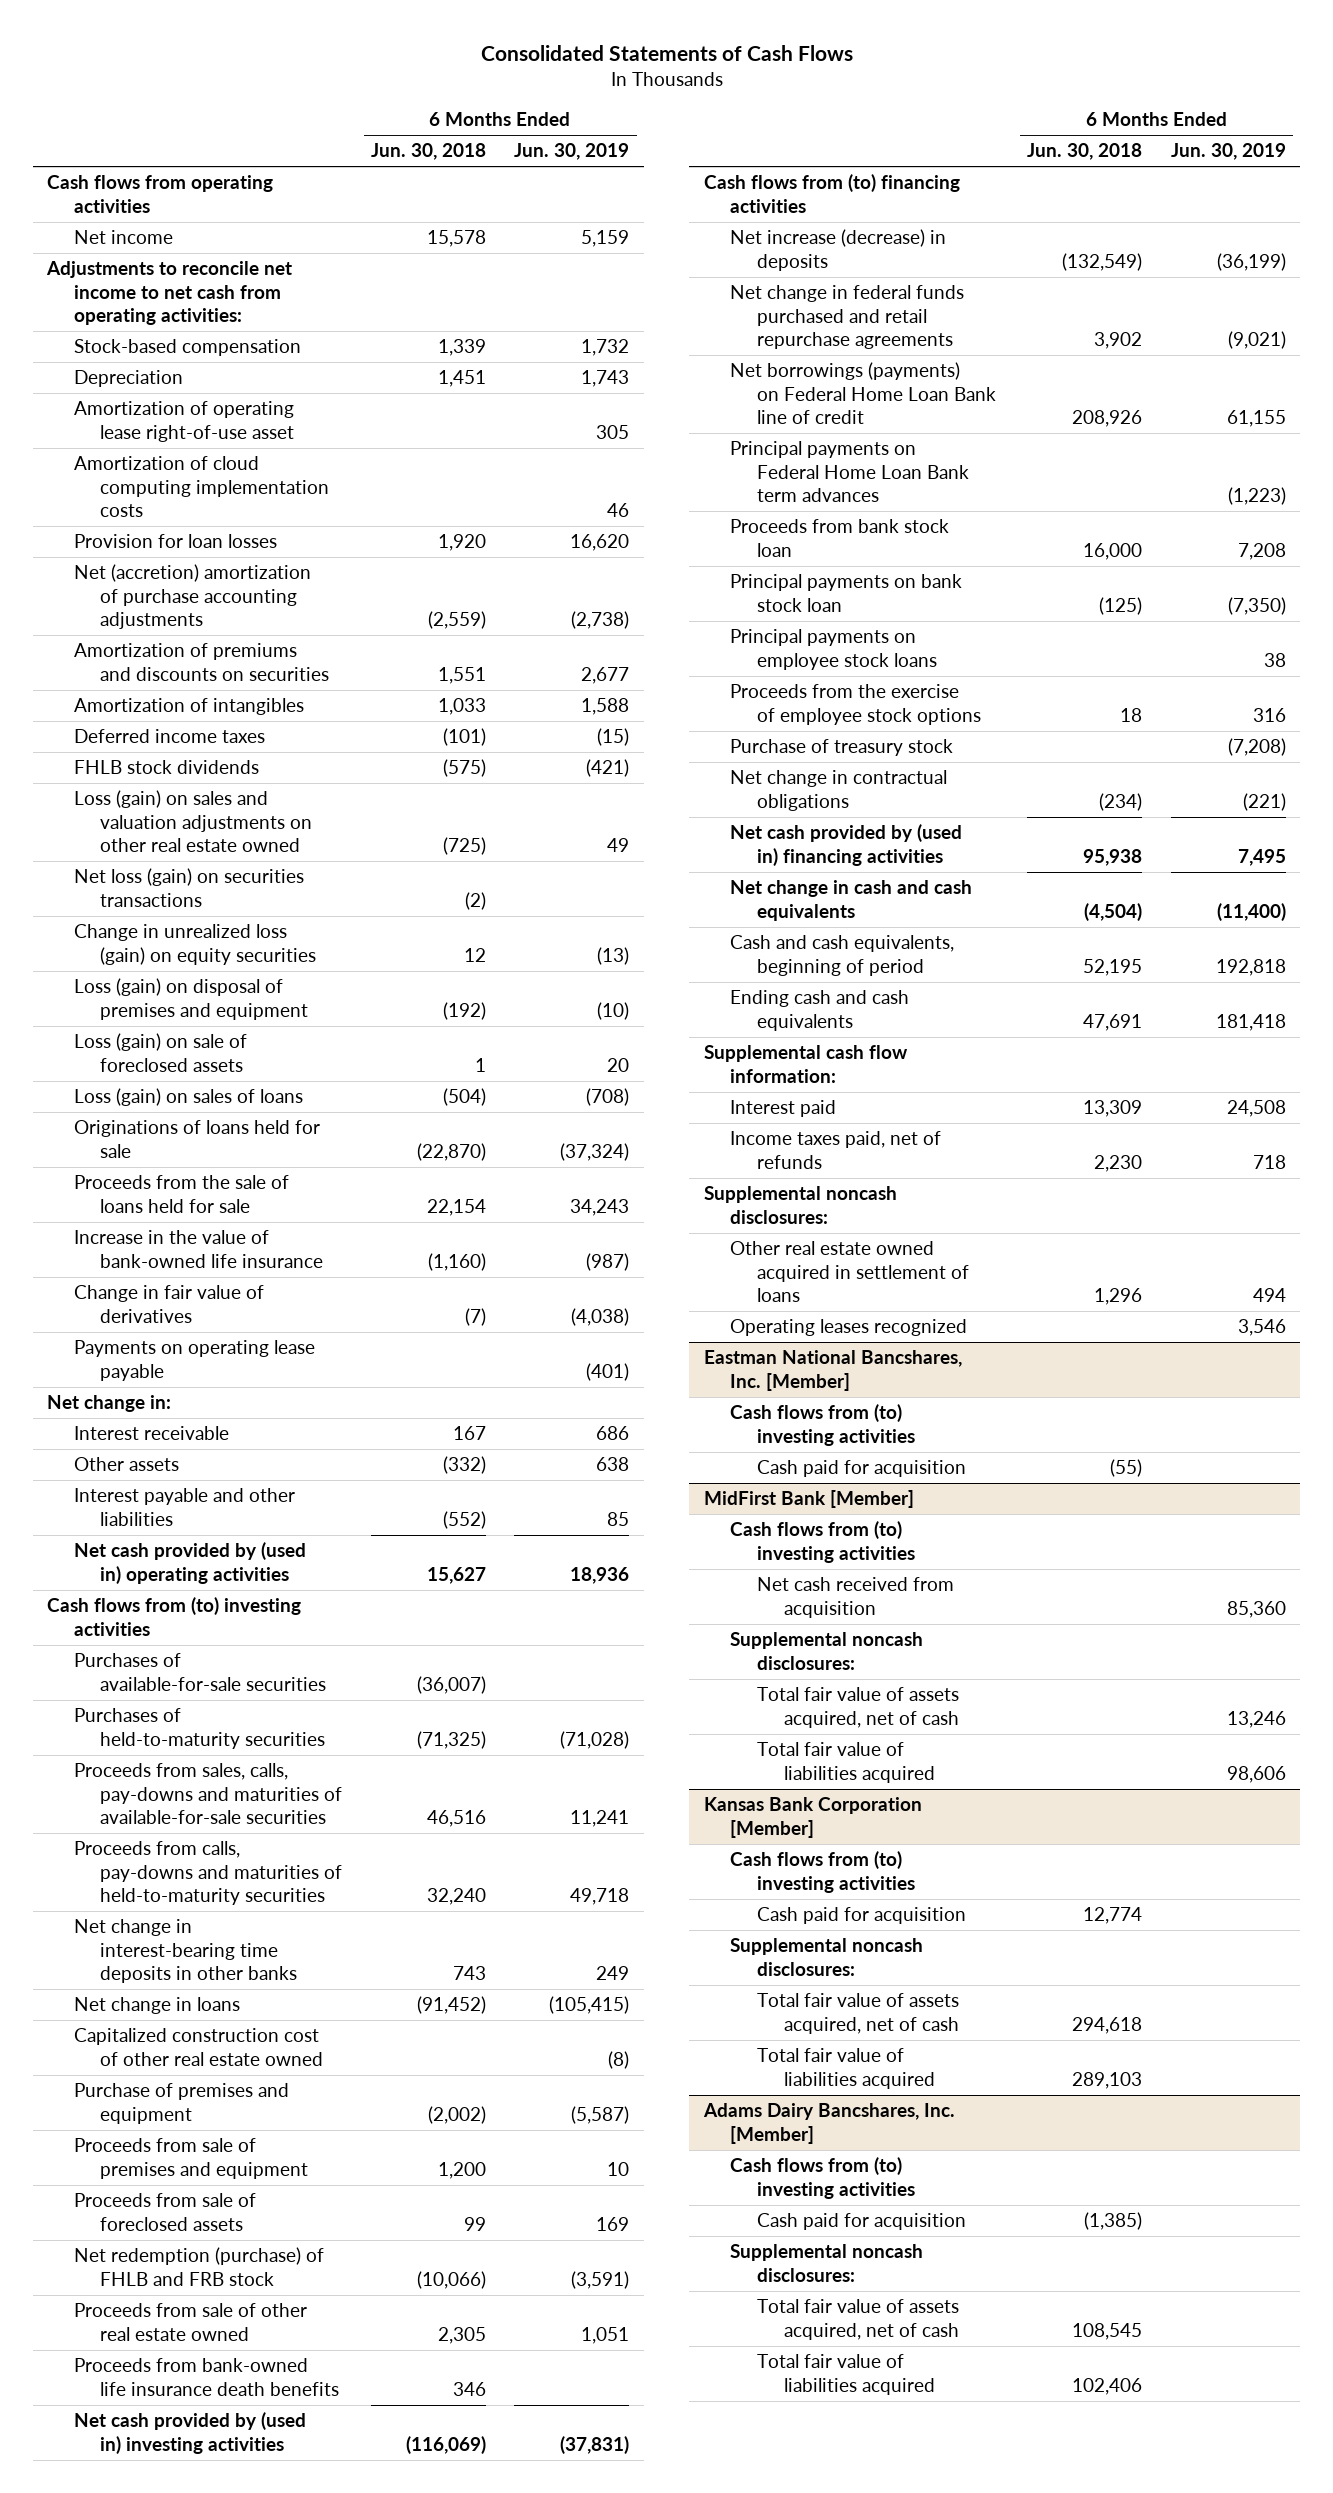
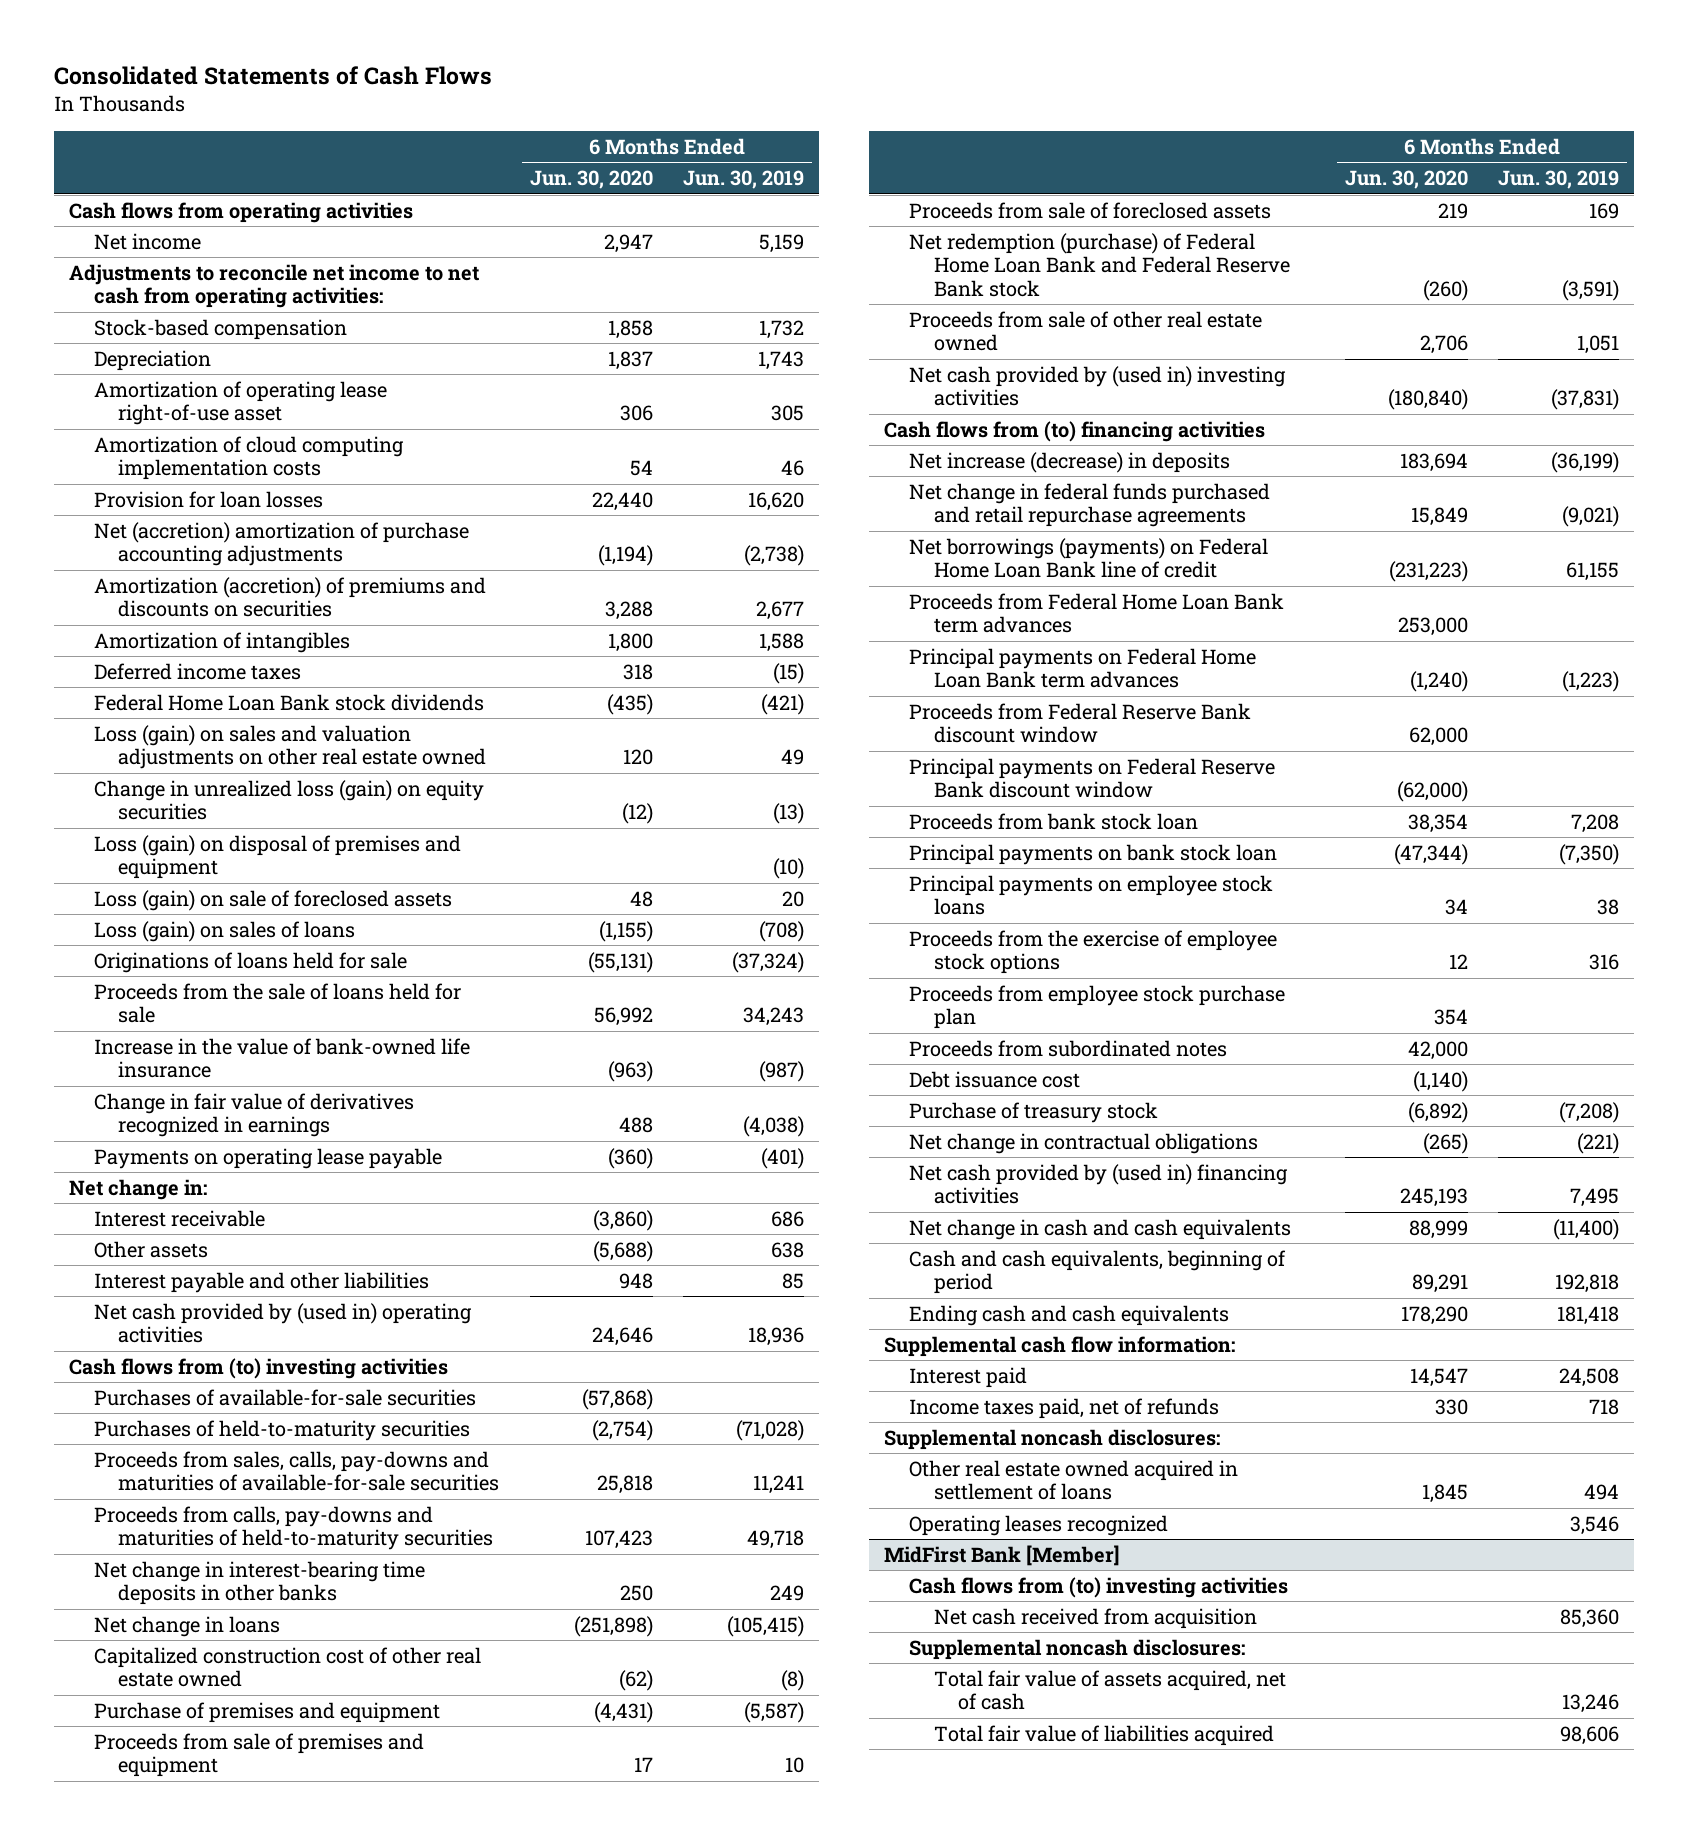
- | 6 Months Ended Jun. 30, 2018 | 6 Months Ended Jun. 30, 2019
+ | 6 Months Ended Jun. 30, 2020 | 6 Months Ended Jun. 30, 2019
- Amortization of premiums and discounts on securities | 1,551 | 2,677
+ Amortization (accretion) of premiums and discounts on securities | 3,288 | 2,677
- FHLB stock dividends | (575) | (421)
+ Federal Home Loan Bank stock dividends | (435) | (421)
- Net loss (gain) on securities transactions | (2) |
- Change in fair value of derivatives | (7) | (4,038)
+ Change in fair value of derivatives recognized in earnings | 488 | (4,038)
- Net redemption (purchase) of FHLB and FRB stock | (10,066) | (3,591)
+ Net redemption (purchase) of Federal Home Loan Bank and Federal Reserve Bank stock | (260) | (3,591)
- Proceeds from bank-owned life insurance death benefits | 346 |
+ Proceeds from Federal Home Loan Bank term advances | 253,000 |
+ Proceeds from Federal Reserve Bank discount window | 62,000 |
+ Principal payments on Federal Reserve Bank discount window | (62,000) |
+ Proceeds from employee stock purchase plan | 354 |
+ Proceeds from subordinated notes | 42,000 |
+ Debt issuance cost | (1,140) |
- Eastman National Bancshares, Inc. [Member]
- Cash flows from (to) investing activities
- Cash paid for acquisition | (55) |
- Kansas Bank Corporation [Member]
- Cash flows from (to) investing activities
- Cash paid for acquisition | 12,774 |
- Supplemental noncash disclosures:
- Total fair value of assets acquired, net of cash | 294,618 |
- Total fair value of liabilities acquired | 289,103 |
- Adams Dairy Bancshares, Inc. [Member]
- Cash flows from (to) investing activities
- Cash paid for acquisition | (1,385) |
- Supplemental noncash disclosures:
- Total fair value of assets acquired, net of cash | 108,545 |
- Total fair value of liabilities acquired | 102,406 |

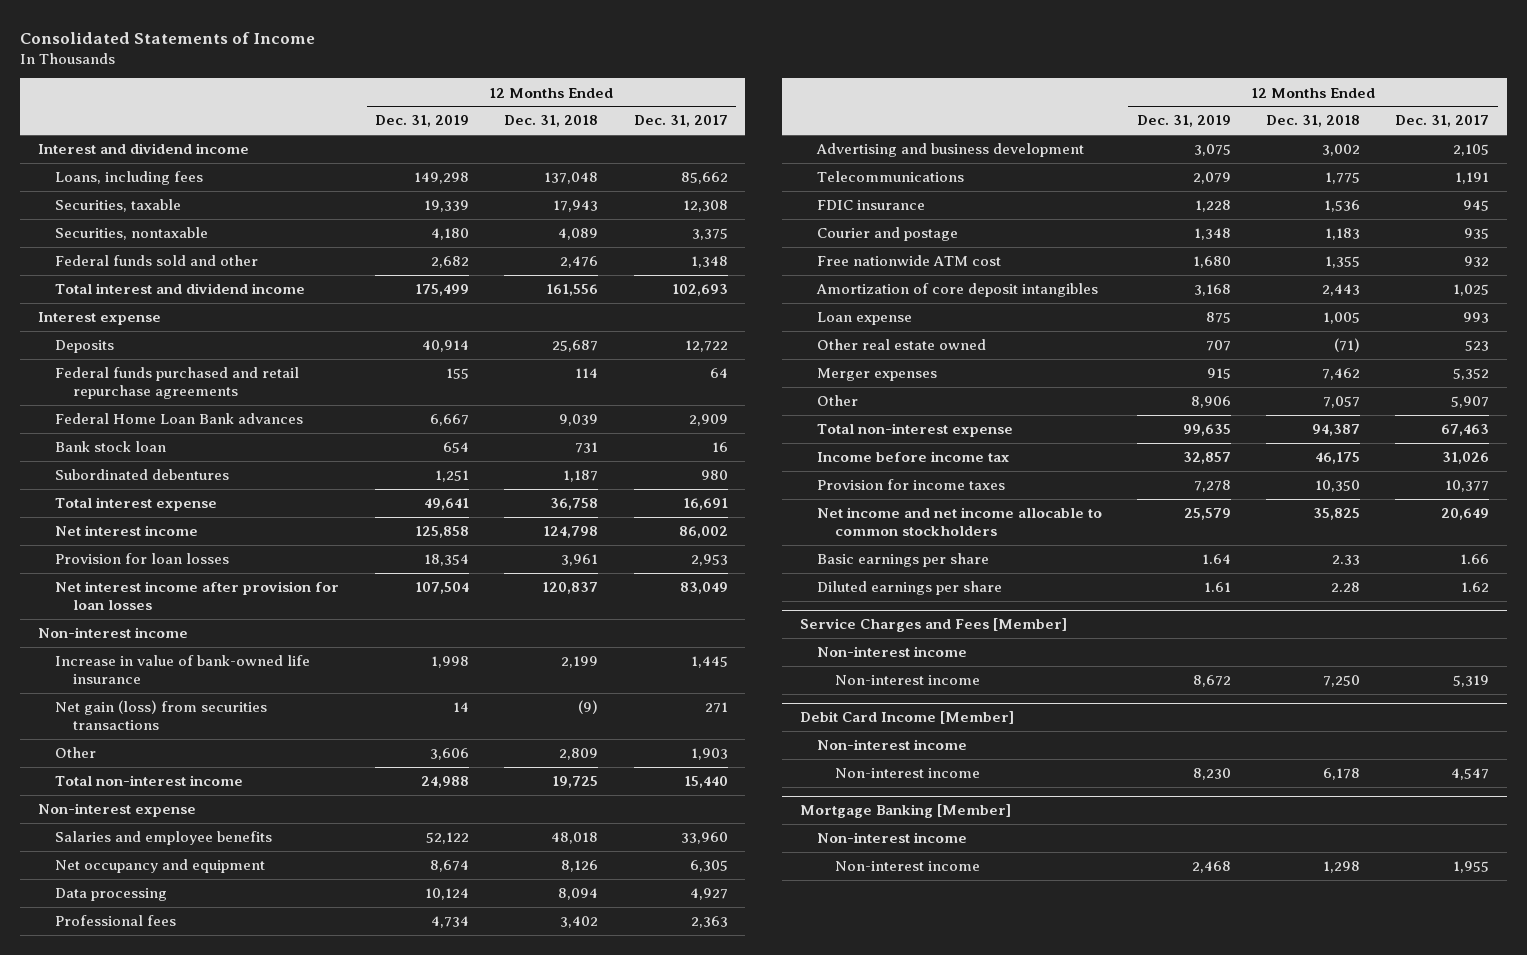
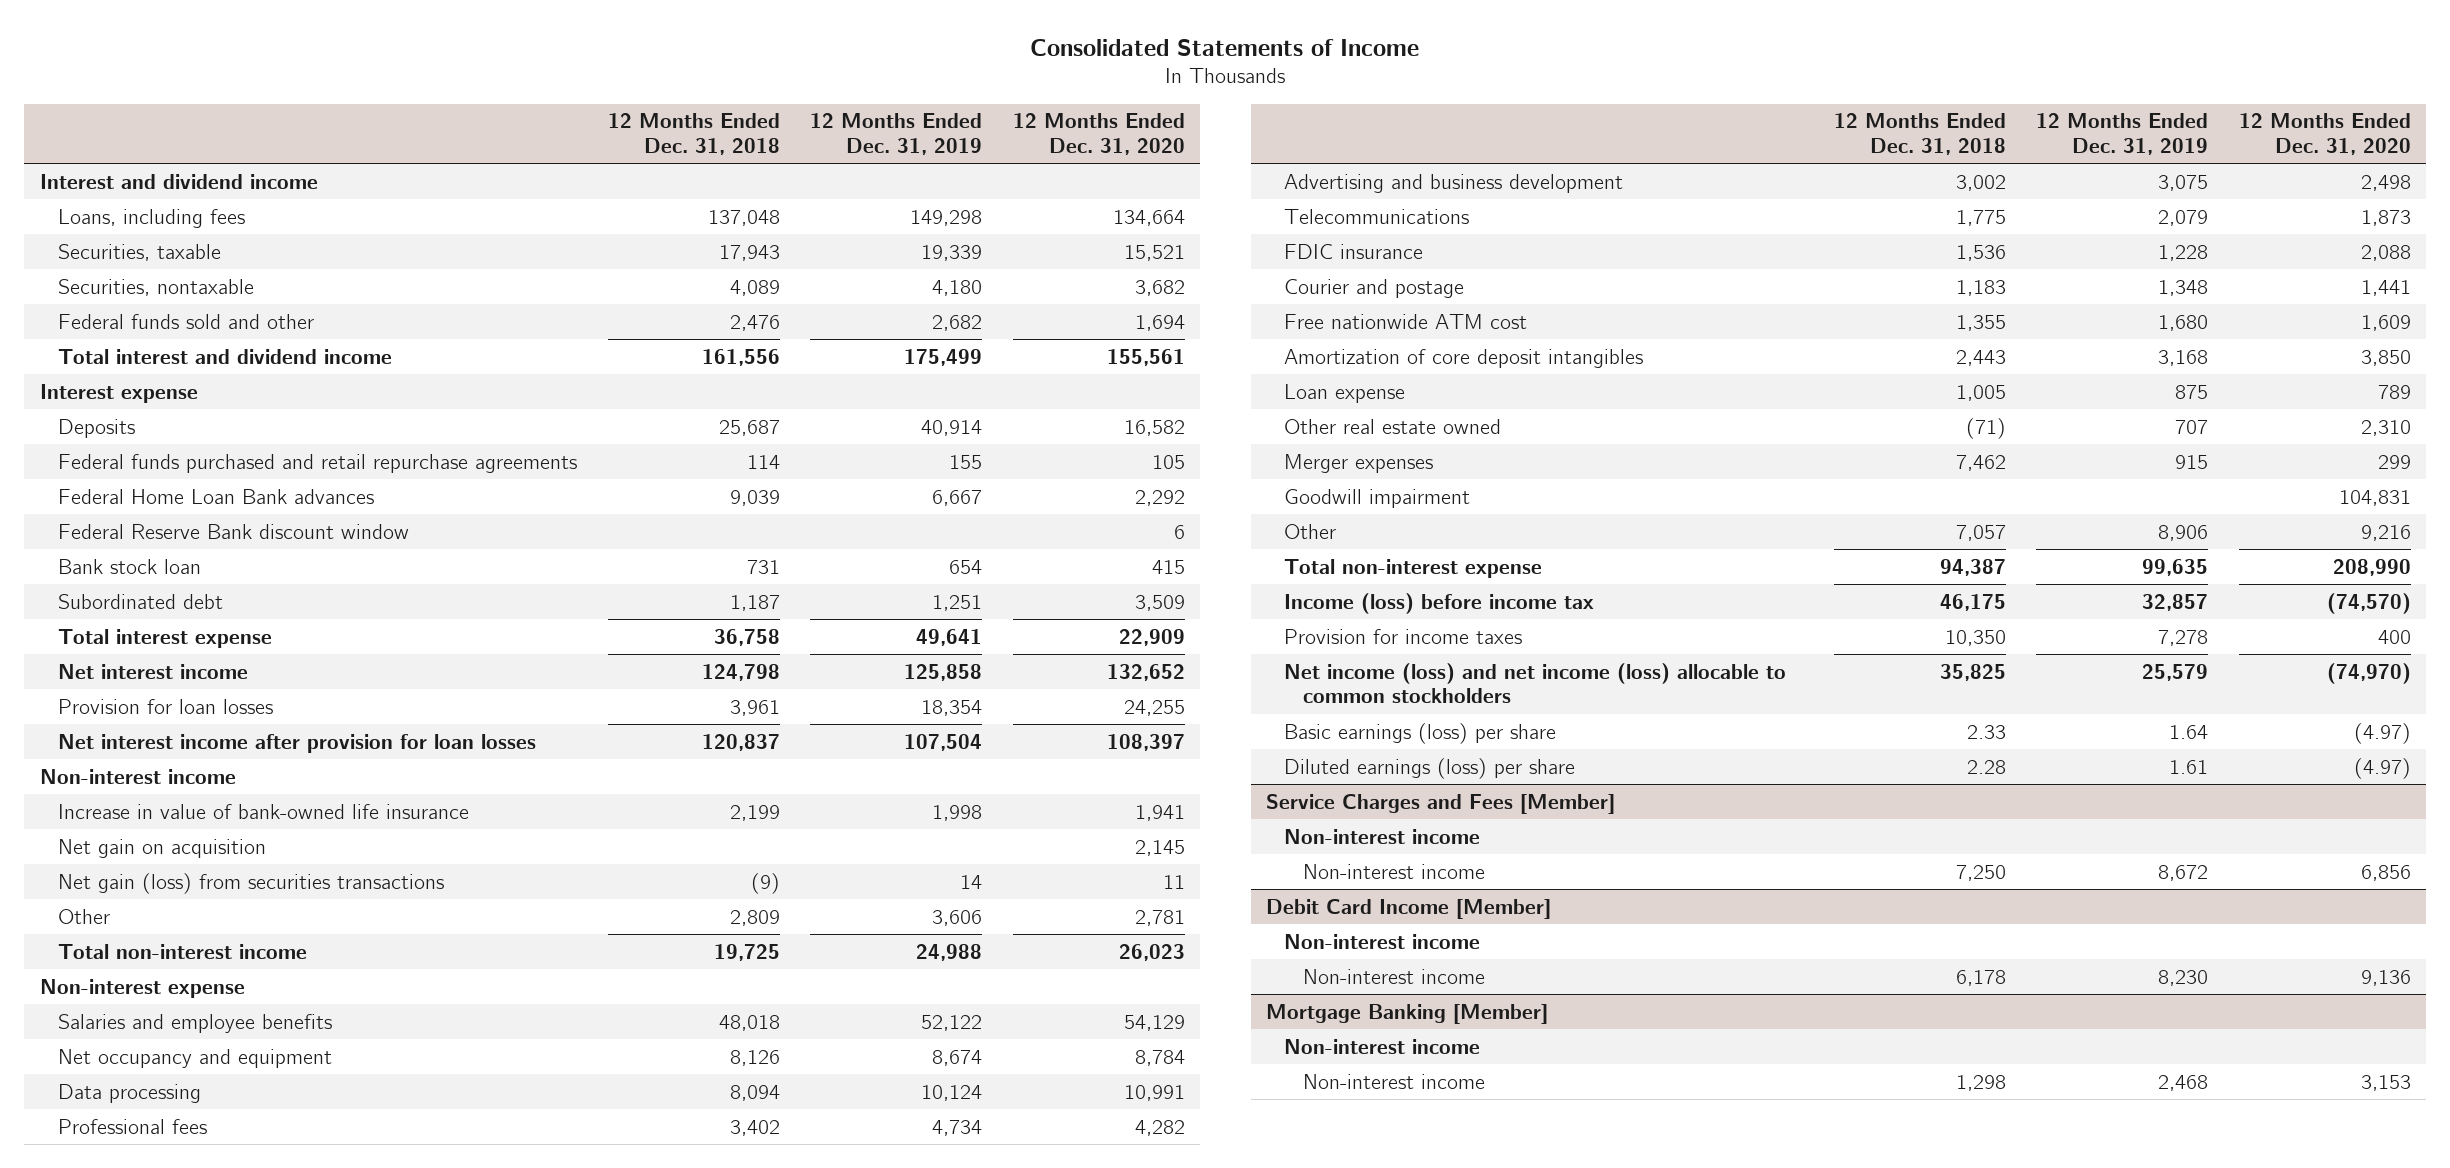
- | 12 Months Ended Dec. 31, 2019 | 12 Months Ended Dec. 31, 2018 | 12 Months Ended Dec. 31, 2017
+ | 12 Months Ended Dec. 31, 2018 | 12 Months Ended Dec. 31, 2019 | 12 Months Ended Dec. 31, 2020
+ Federal Reserve Bank discount window | | | 6
- Subordinated debentures | 1,251 | 1,187 | 980
+ Subordinated debt | 1,187 | 1,251 | 3,509
+ Net gain on acquisition | | | 2,145
+ Goodwill impairment | | | 104,831
- Income before income tax | 32,857 | 46,175 | 31,026
+ Income (loss) before income tax | 46,175 | 32,857 | (74,570)
- Net income and net income allocable to common stockholders | 25,579 | 35,825 | 20,649
- Basic earnings per share | 1.64 | 2.33 | 1.66
- Diluted earnings per share | 1.61 | 2.28 | 1.62
+ Net income (loss) and net income (loss) allocable to common stockholders | 35,825 | 25,579 | (74,970)
+ Basic earnings (loss) per share | 2.33 | 1.64 | (4.97)
+ Diluted earnings (loss) per share | 2.28 | 1.61 | (4.97)

